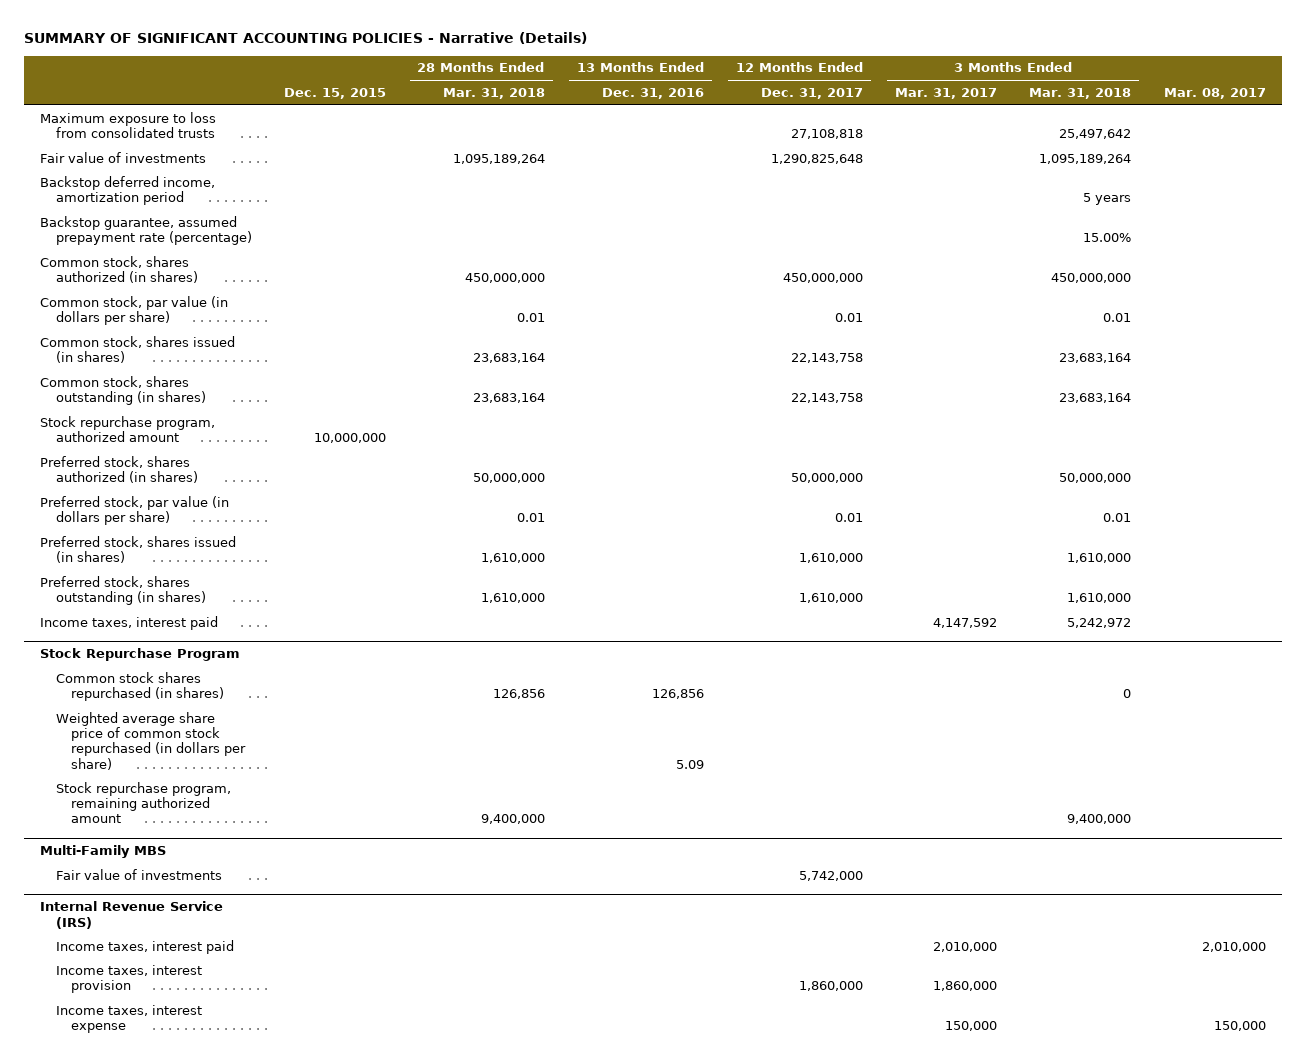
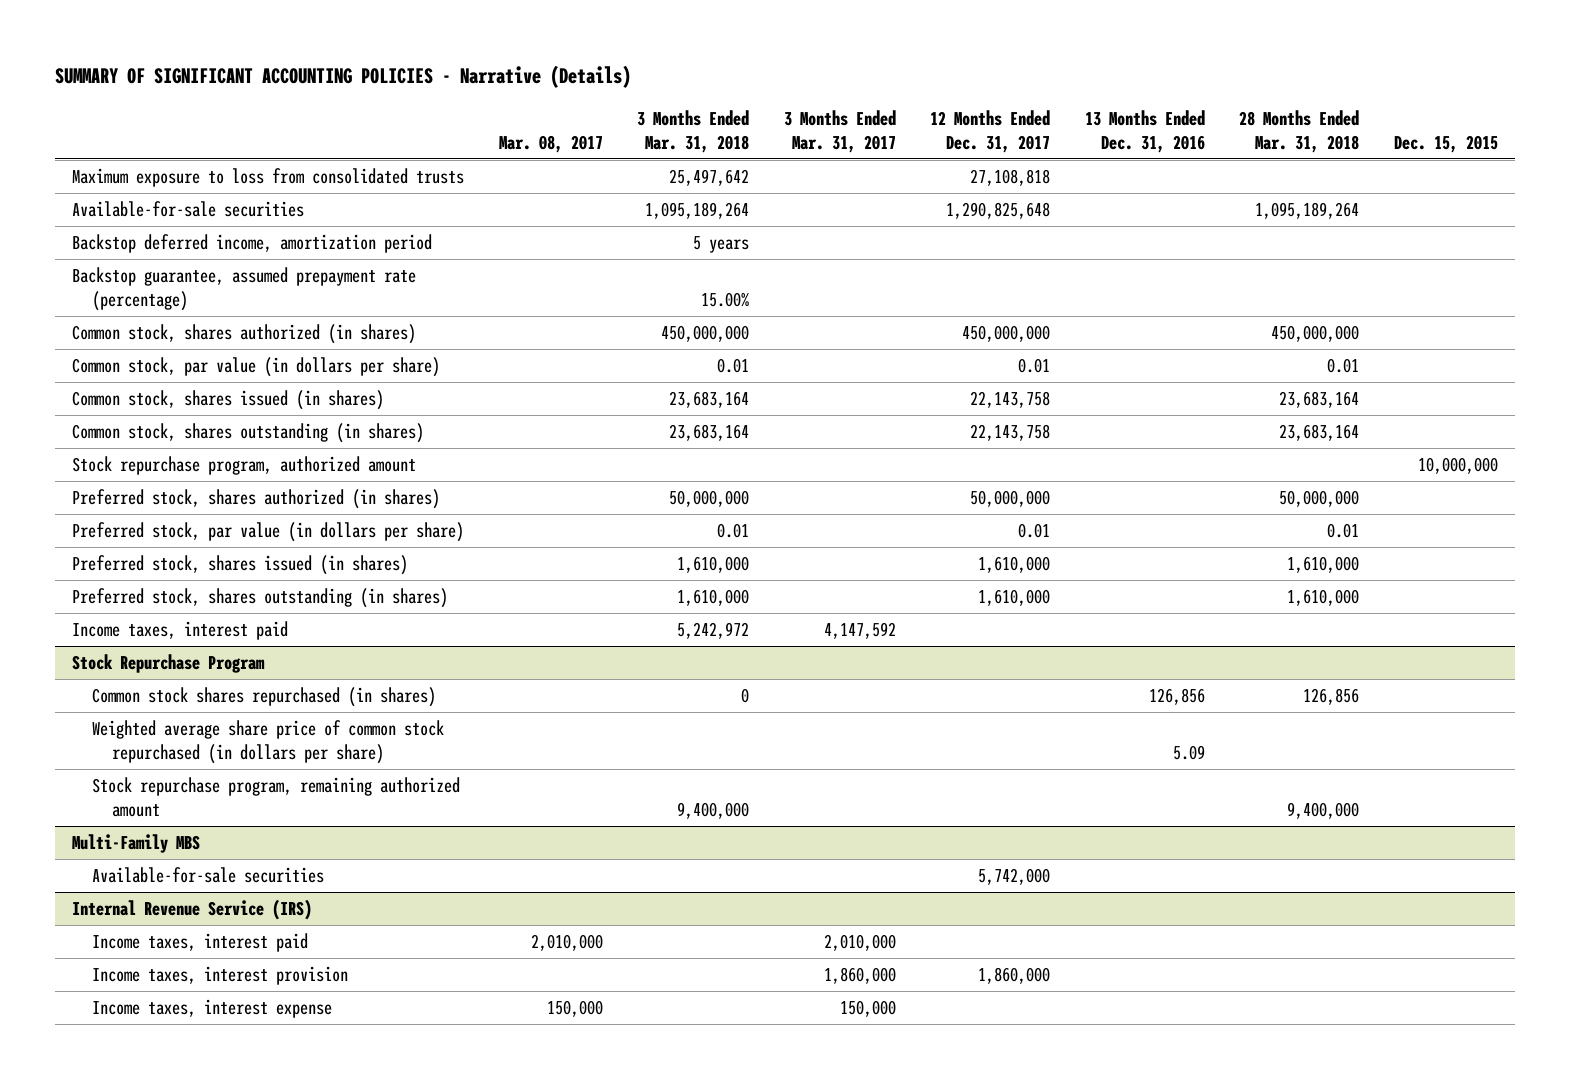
- | Dec. 15, 2015 | 28 Months Ended Mar. 31, 2018 | 13 Months Ended Dec. 31, 2016 | 12 Months Ended Dec. 31, 2017 | 3 Months Ended Mar. 31, 2017 | 3 Months Ended Mar. 31, 2018 | Mar. 08, 2017
+ | Mar. 08, 2017 | 3 Months Ended Mar. 31, 2018 | 3 Months Ended Mar. 31, 2017 | 12 Months Ended Dec. 31, 2017 | 13 Months Ended Dec. 31, 2016 | 28 Months Ended Mar. 31, 2018 | Dec. 15, 2015
- Fair value of investments | | 1,095,189,264 | | 1,290,825,648 | | 1,095,189,264 |
+ Available-for-sale securities | | 1,095,189,264 | | 1,290,825,648 | | 1,095,189,264 |
@ Multi-Family MBS
- Fair value of investments | | | | 5,742,000 | | |
+ Available-for-sale securities | | | | 5,742,000 | | |

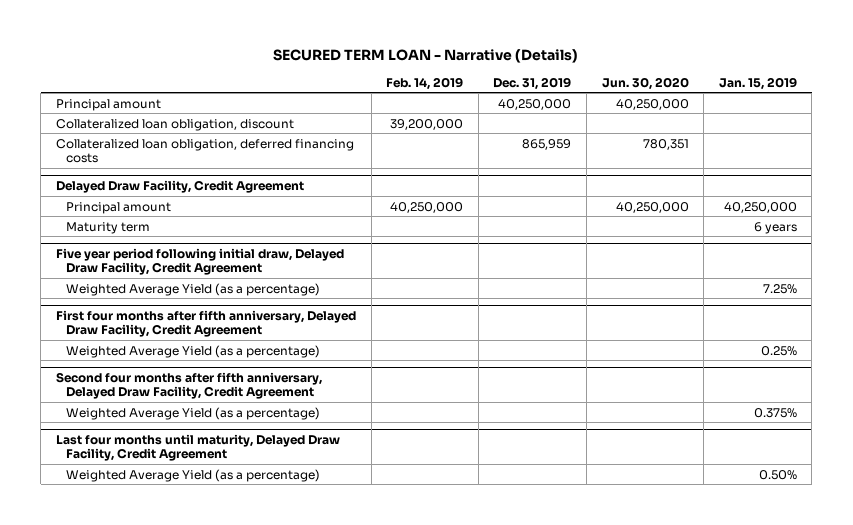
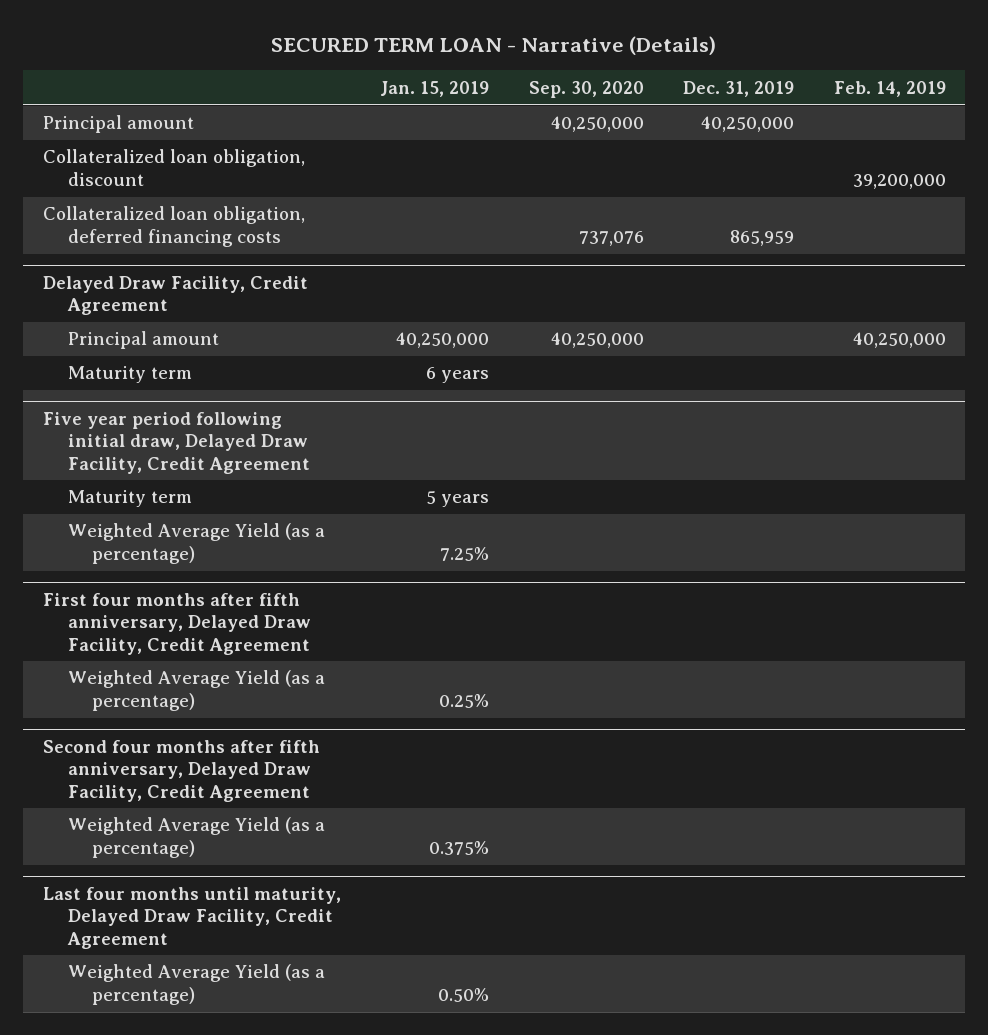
- | Feb. 14, 2019 | Dec. 31, 2019 | Jun. 30, 2020 | Jan. 15, 2019
+ | Jan. 15, 2019 | Sep. 30, 2020 | Dec. 31, 2019 | Feb. 14, 2019
@ Five year period following initial draw, Delayed Draw Facility, Credit Agreement
+ Maturity term | 5 years | | |

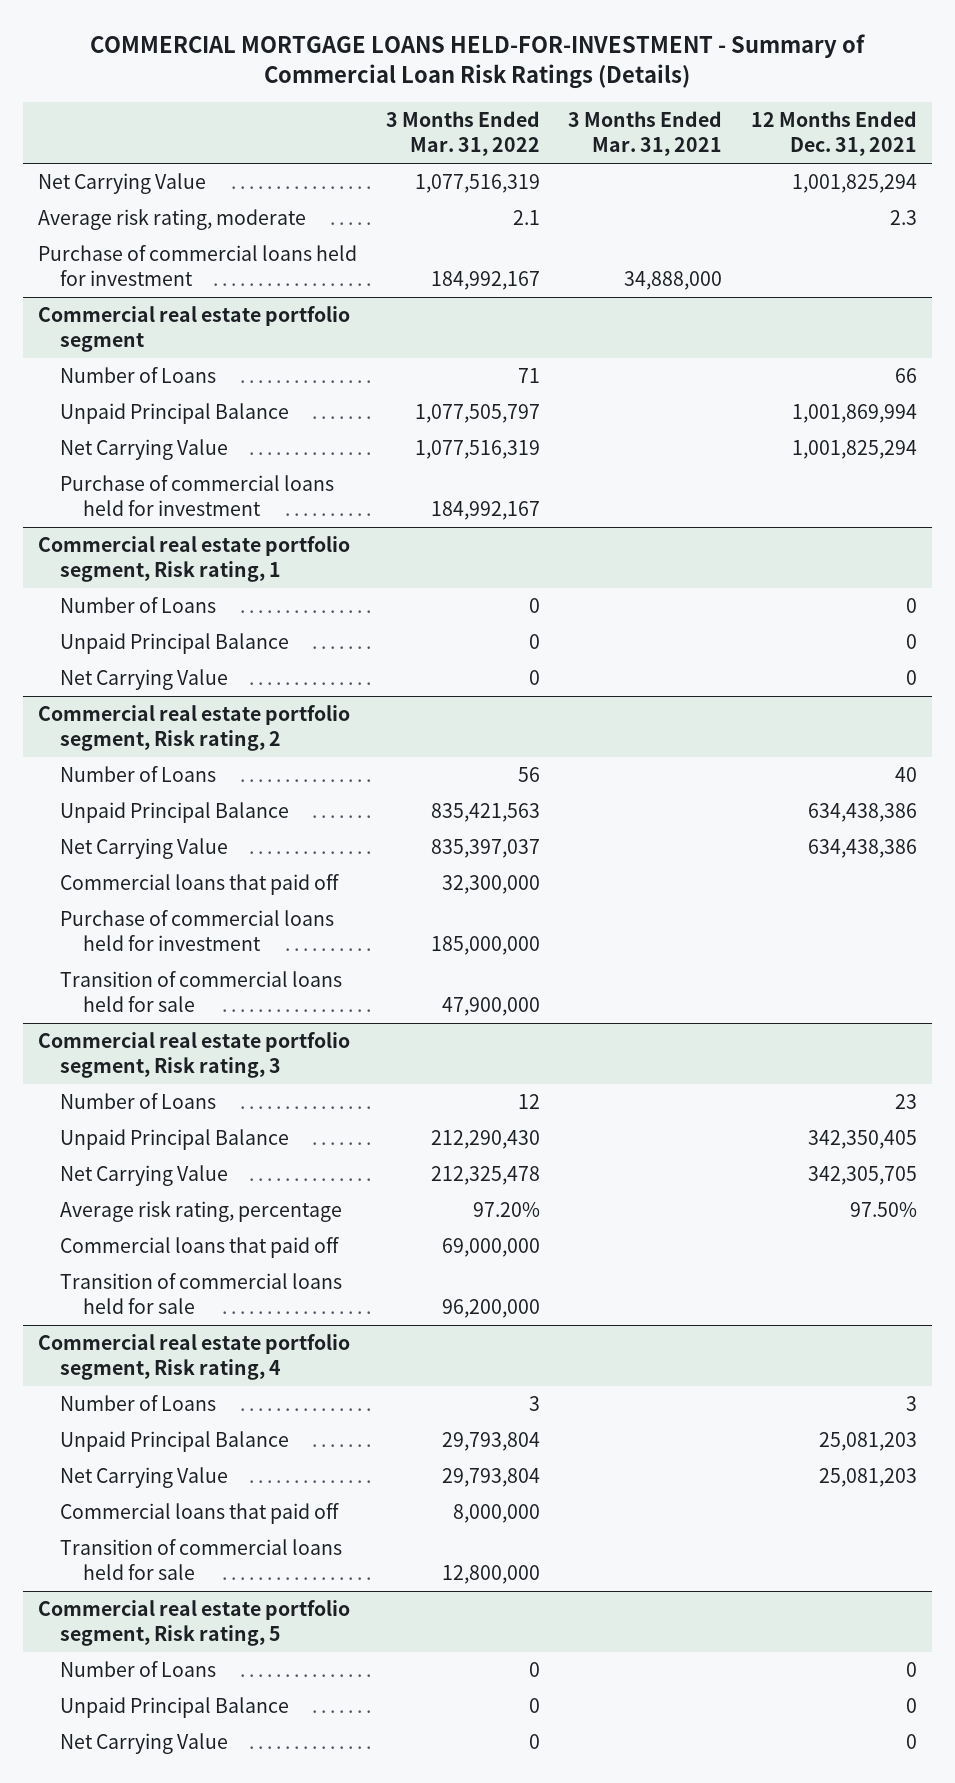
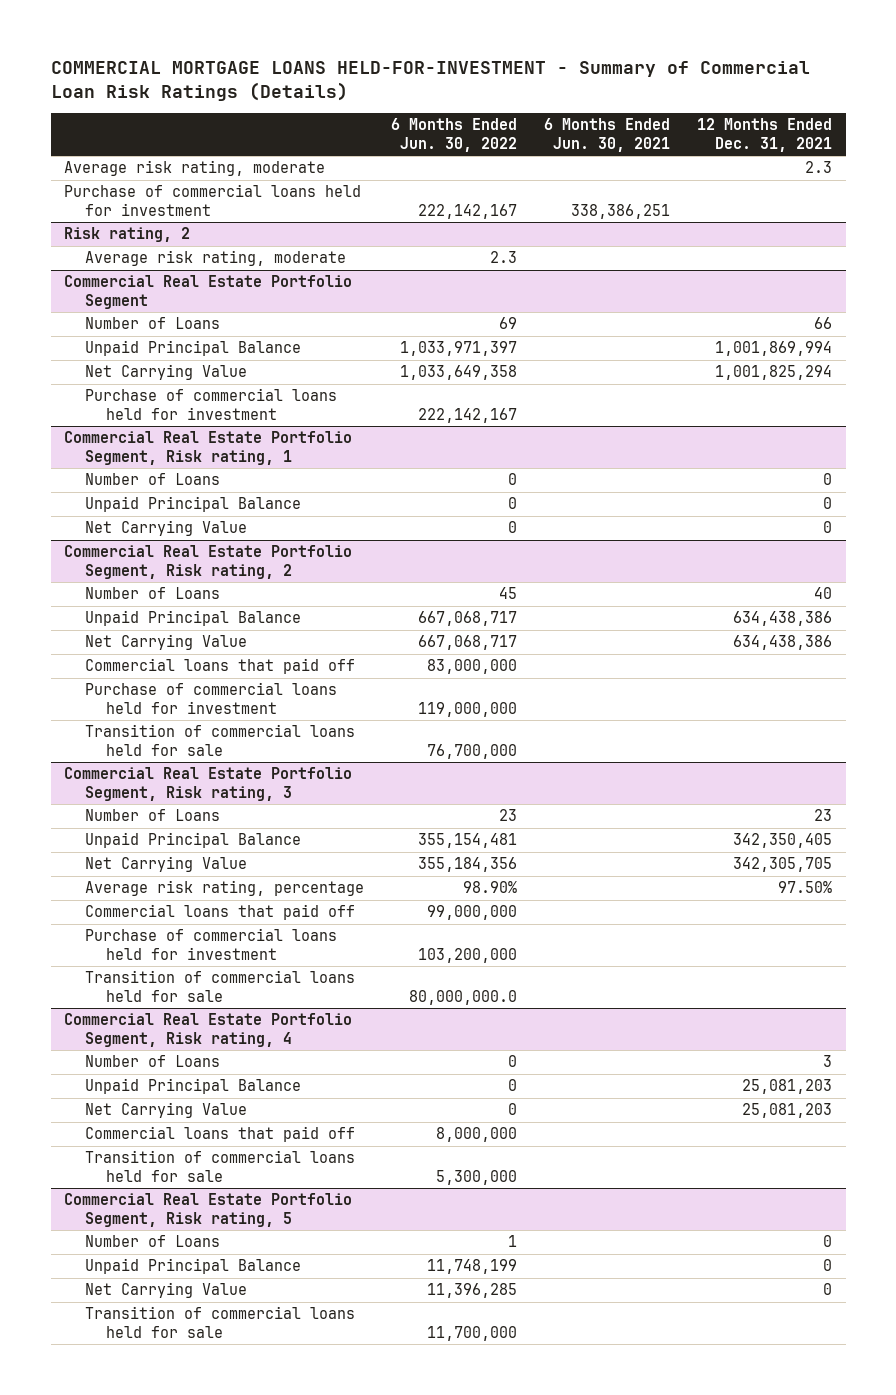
- | 3 Months Ended Mar. 31, 2022 | 3 Months Ended Mar. 31, 2021 | 12 Months Ended Dec. 31, 2021
+ | 6 Months Ended Jun. 30, 2022 | 6 Months Ended Jun. 30, 2021 | 12 Months Ended Dec. 31, 2021
- Net Carrying Value | 1,077,516,319 | | 1,001,825,294
- Commercial real estate portfolio segment
+ Risk rating, 2
+ Average risk rating, moderate | 2.3 | |
+ Commercial Real Estate Portfolio Segment
- Commercial real estate portfolio segment, Risk rating, 1
+ Commercial Real Estate Portfolio Segment, Risk rating, 1
- Commercial real estate portfolio segment, Risk rating, 2
+ Commercial Real Estate Portfolio Segment, Risk rating, 2
- Commercial real estate portfolio segment, Risk rating, 3
+ Commercial Real Estate Portfolio Segment, Risk rating, 3
+ Purchase of commercial loans held for investment | 103,200,000 | |
- Commercial real estate portfolio segment, Risk rating, 4
+ Commercial Real Estate Portfolio Segment, Risk rating, 4
- Commercial real estate portfolio segment, Risk rating, 5
+ Commercial Real Estate Portfolio Segment, Risk rating, 5
+ Transition of commercial loans held for sale | 11,700,000 | |

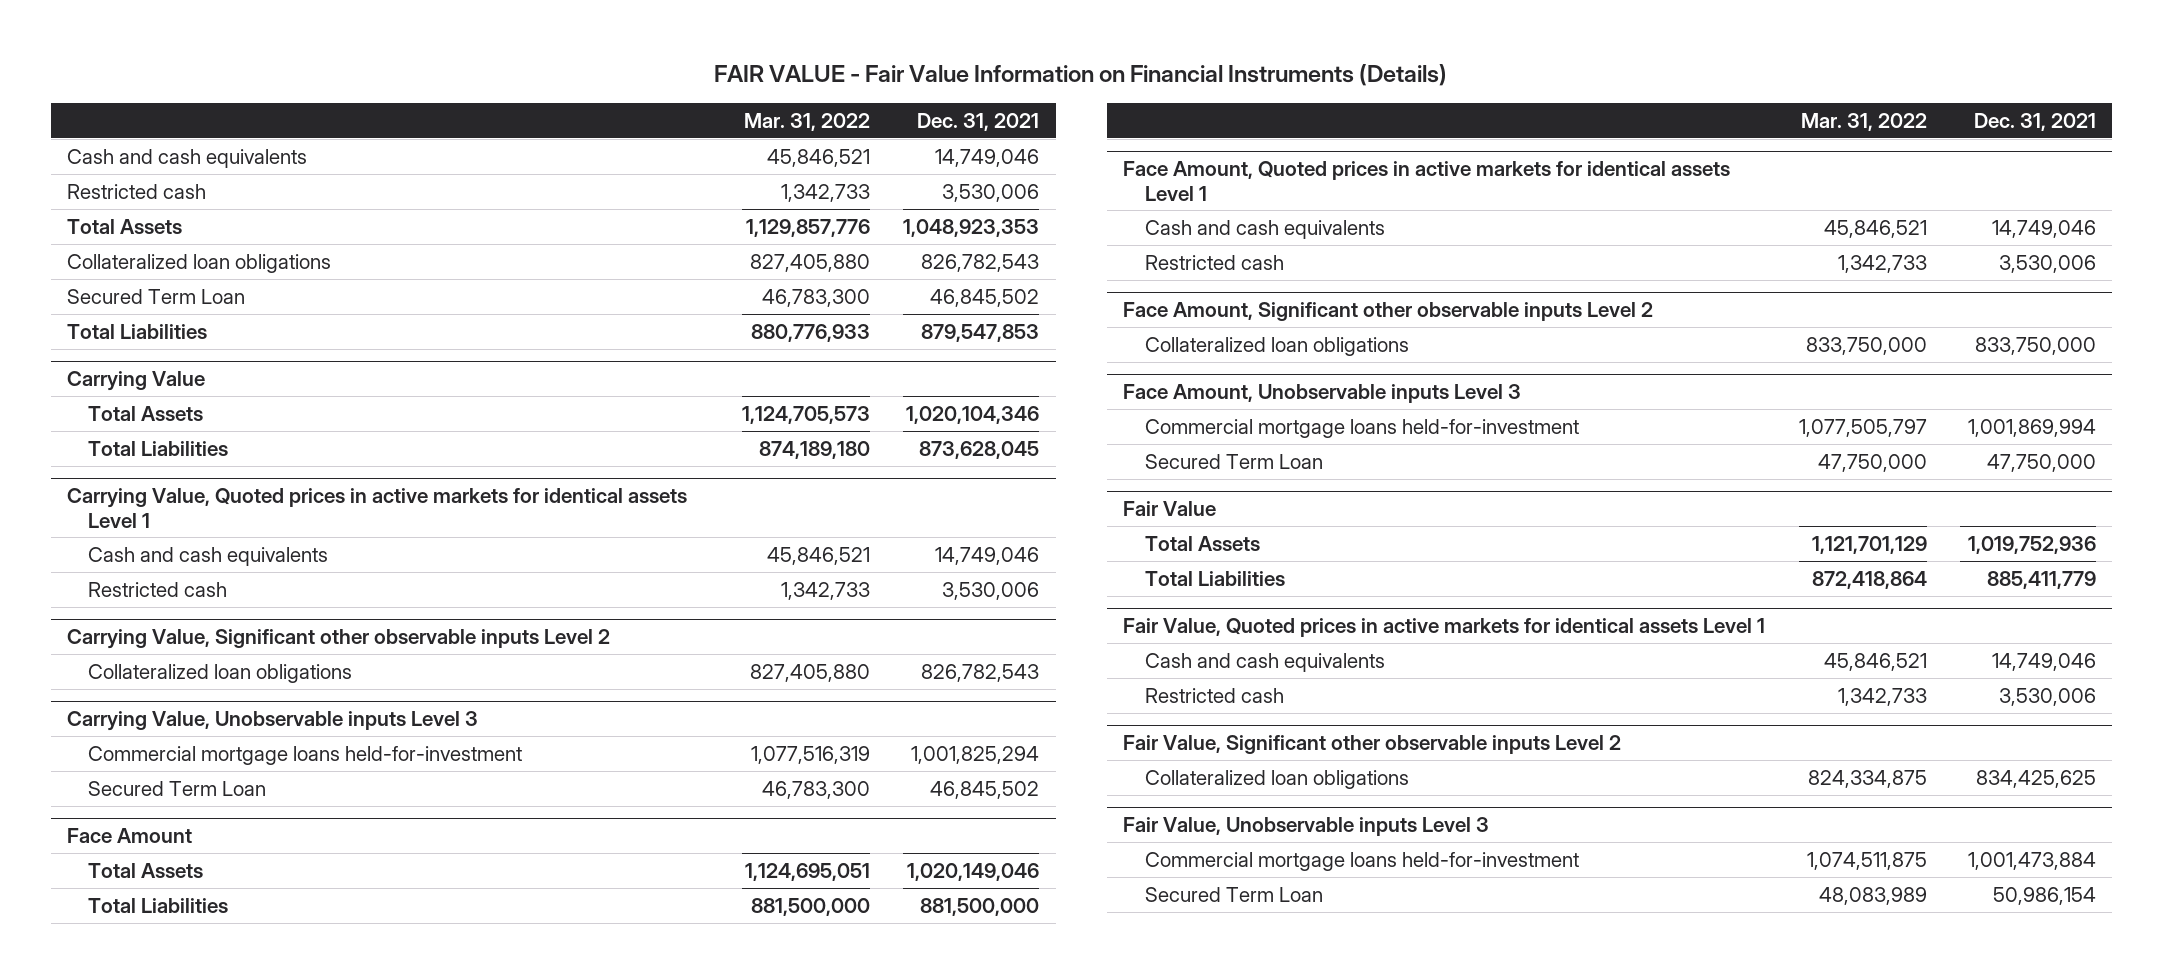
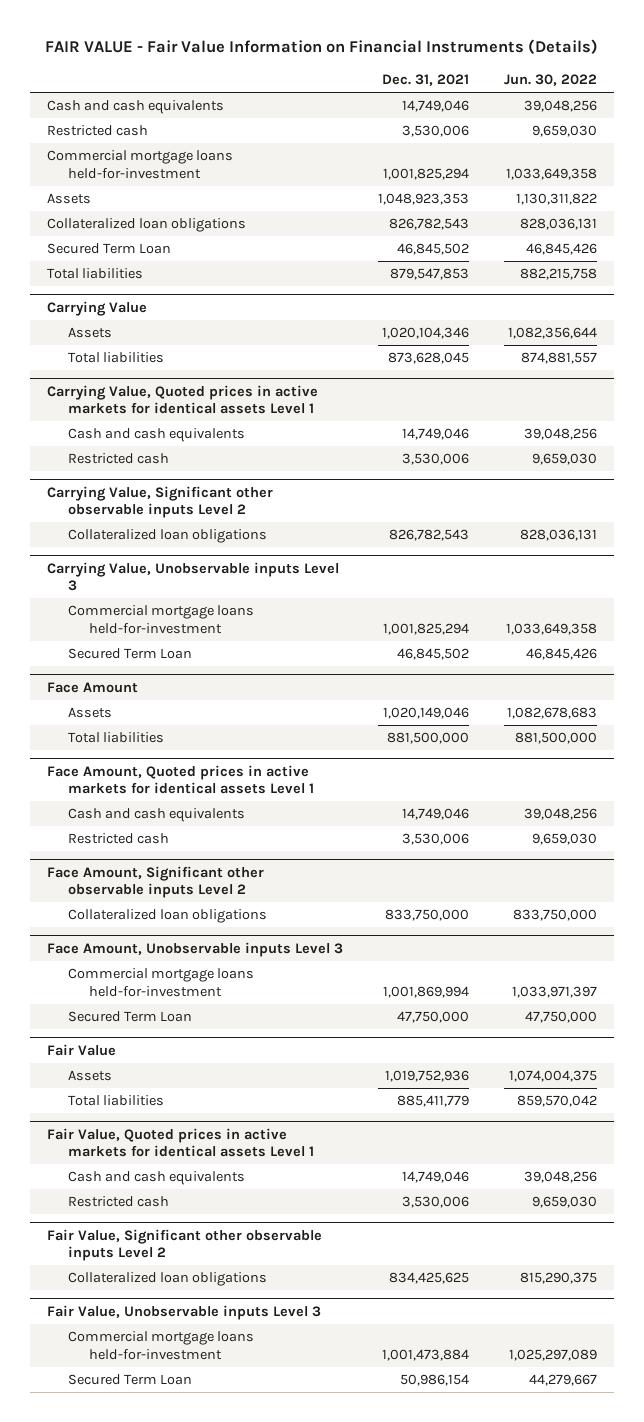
- | Mar. 31, 2022 | Dec. 31, 2021
+ | Dec. 31, 2021 | Jun. 30, 2022
- Total Assets | 1,129,857,776 | 1,048,923,353
+ Commercial mortgage loans held-for-investment | 1,001,825,294 | 1,033,649,358
+ Assets | 1,048,923,353 | 1,130,311,822
- Total Liabilities | 880,776,933 | 879,547,853
+ Total liabilities | 879,547,853 | 882,215,758
@ Carrying Value
- Total Assets | 1,124,705,573 | 1,020,104,346
- Total Liabilities | 874,189,180 | 873,628,045
+ Assets | 1,020,104,346 | 1,082,356,644
+ Total liabilities | 873,628,045 | 874,881,557
@ Face Amount
- Total Assets | 1,124,695,051 | 1,020,149,046
- Total Liabilities | 881,500,000 | 881,500,000
+ Assets | 1,020,149,046 | 1,082,678,683
+ Total liabilities | 881,500,000 | 881,500,000
@ Fair Value
- Total Assets | 1,121,701,129 | 1,019,752,936
- Total Liabilities | 872,418,864 | 885,411,779
+ Assets | 1,019,752,936 | 1,074,004,375
+ Total liabilities | 885,411,779 | 859,570,042

